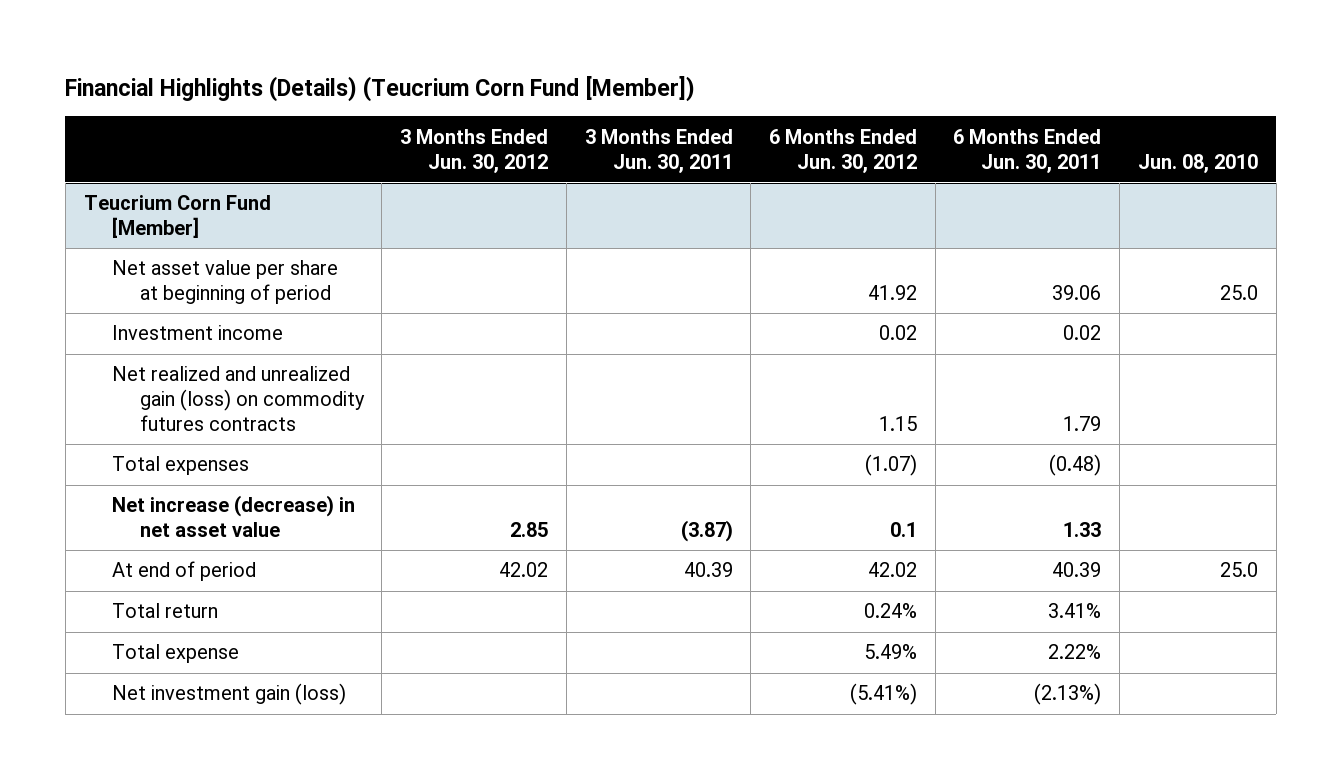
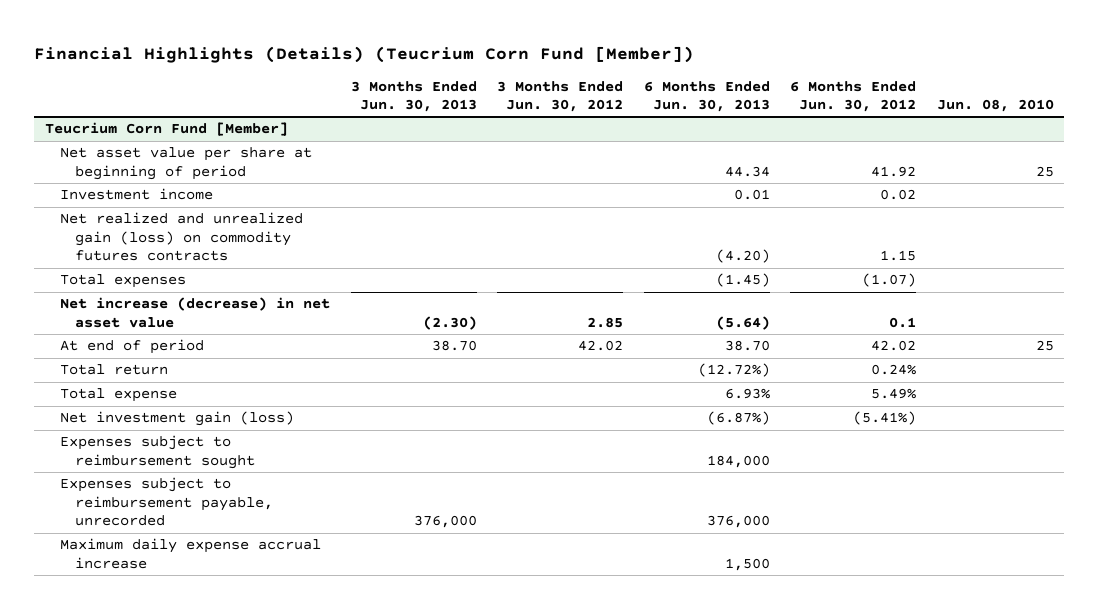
- | 3 Months Ended Jun. 30, 2012 | 3 Months Ended Jun. 30, 2011 | 6 Months Ended Jun. 30, 2012 | 6 Months Ended Jun. 30, 2011 | Jun. 08, 2010
+ | 3 Months Ended Jun. 30, 2013 | 3 Months Ended Jun. 30, 2012 | 6 Months Ended Jun. 30, 2013 | 6 Months Ended Jun. 30, 2012 | Jun. 08, 2010
@ Teucrium Corn Fund [Member]
- Net asset value per share at beginning of period | | | 41.92 | 39.06 | 25.0
+ Net asset value per share at beginning of period | | | 44.34 | 41.92 | 25
- At end of period | 42.02 | 40.39 | 42.02 | 40.39 | 25.0
+ At end of period | 38.70 | 42.02 | 38.70 | 42.02 | 25
+ Expenses subject to reimbursement sought | | | 184,000 | |
+ Expenses subject to reimbursement payable, unrecorded | 376,000 | | 376,000 | |
+ Maximum daily expense accrual increase | | | 1,500 | |

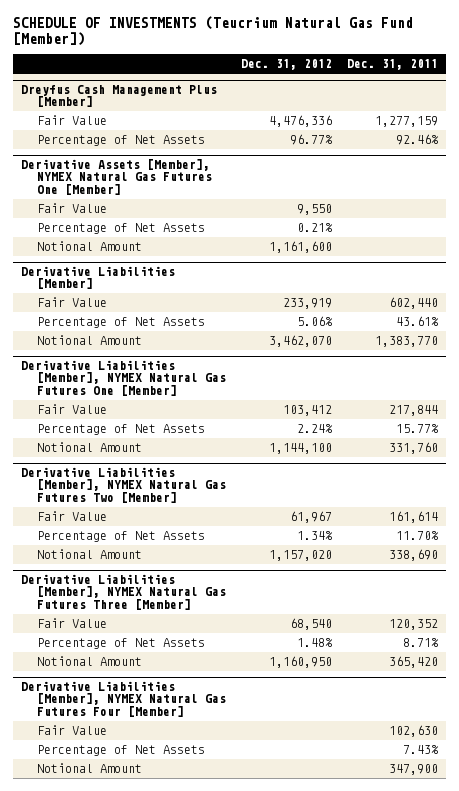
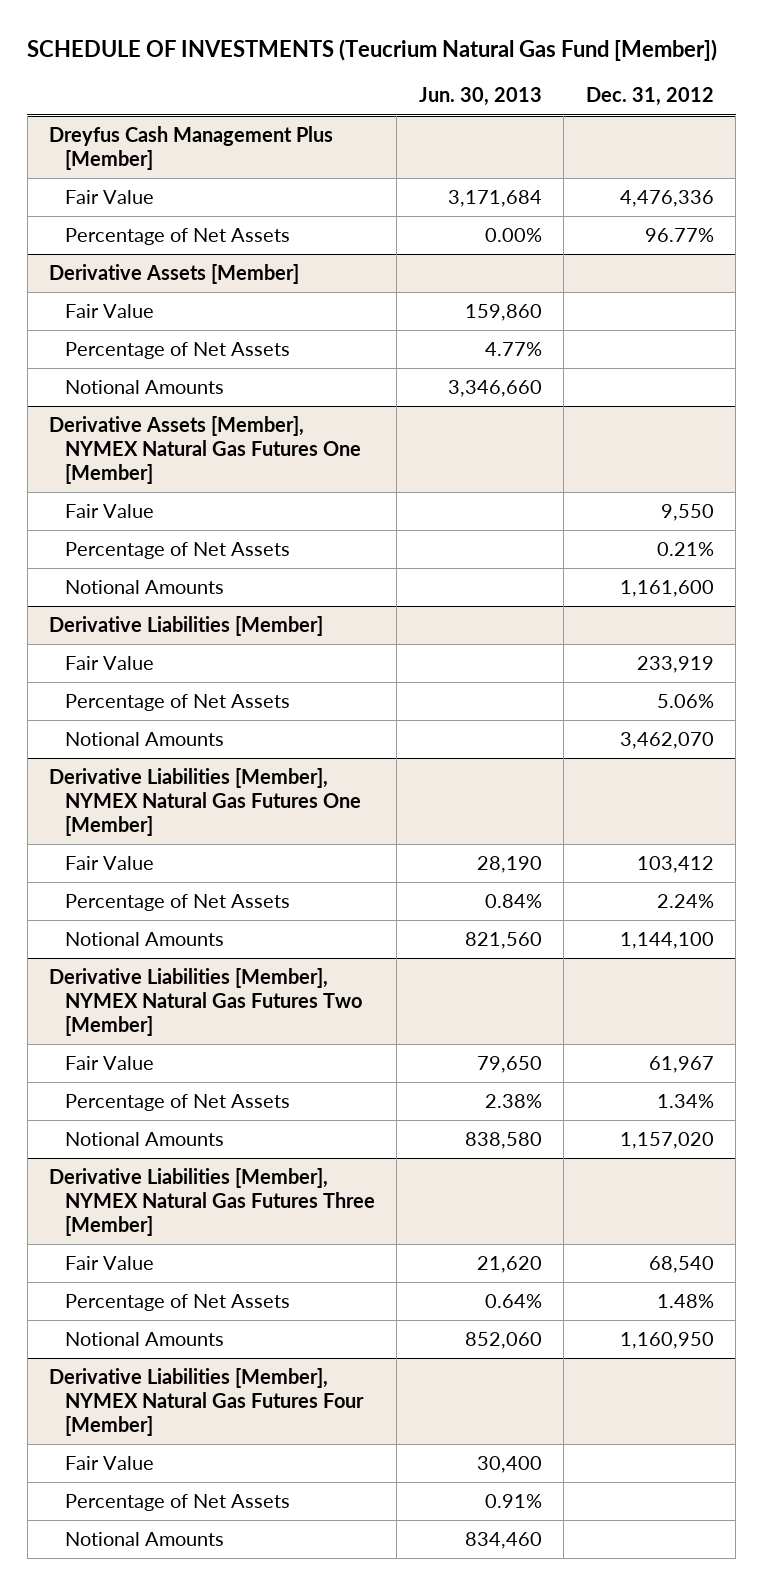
- | Dec. 31, 2012 | Dec. 31, 2011
+ | Jun. 30, 2013 | Dec. 31, 2012
+ Derivative Assets [Member]
+ Fair Value | 159,860 |
+ Percentage of Net Assets | 4.77% |
+ Notional Amounts | 3,346,660 |
@ Derivative Assets [Member], NYMEX Natural Gas Futures One [Member]
- Notional Amount | 1,161,600 |
+ Notional Amounts | | 1,161,600
@ Derivative Liabilities [Member]
- Notional Amount | 3,462,070 | 1,383,770
+ Notional Amounts | | 3,462,070
@ Derivative Liabilities [Member], NYMEX Natural Gas Futures One [Member]
- Notional Amount | 1,144,100 | 331,760
+ Notional Amounts | 821,560 | 1,144,100
@ Derivative Liabilities [Member], NYMEX Natural Gas Futures Two [Member]
- Notional Amount | 1,157,020 | 338,690
+ Notional Amounts | 838,580 | 1,157,020
@ Derivative Liabilities [Member], NYMEX Natural Gas Futures Three [Member]
- Notional Amount | 1,160,950 | 365,420
+ Notional Amounts | 852,060 | 1,160,950
@ Derivative Liabilities [Member], NYMEX Natural Gas Futures Four [Member]
- Notional Amount | | 347,900
+ Notional Amounts | 834,460 |

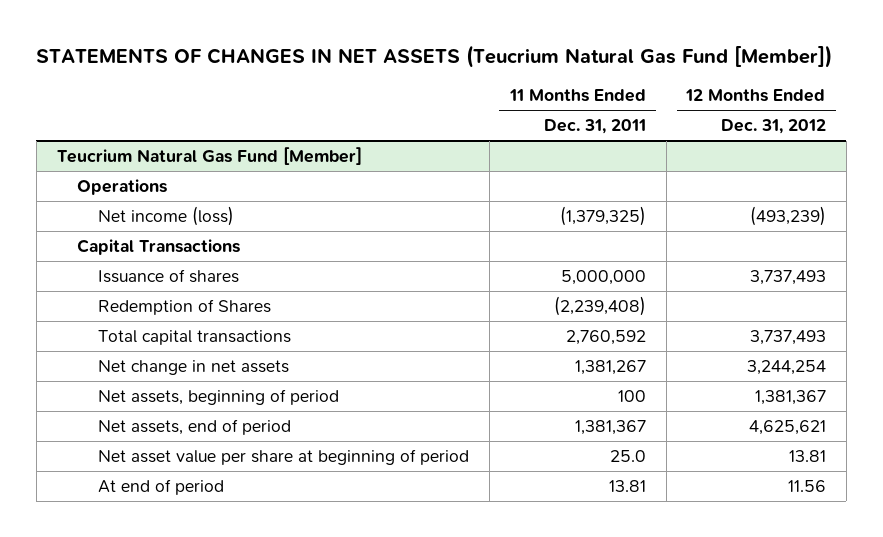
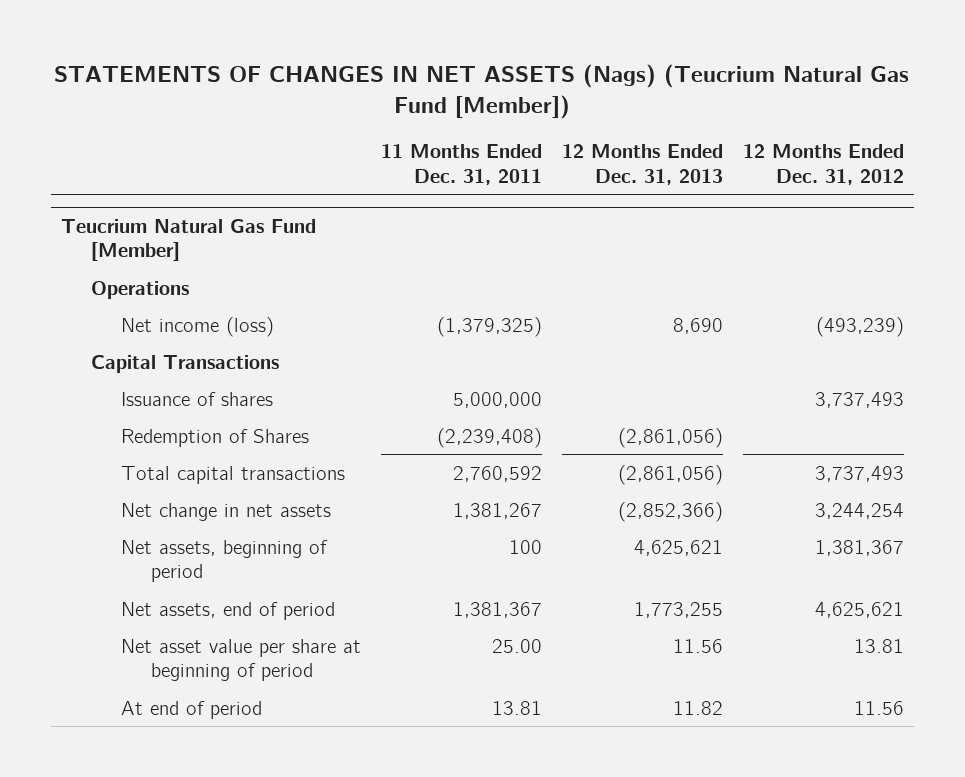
- STATEMENTS OF CHANGES IN NET ASSETS (Teucrium Natural Gas Fund [Member])
+ STATEMENTS OF CHANGES IN NET ASSETS (Nags) (Teucrium Natural Gas Fund [Member])
- | 11 Months Ended Dec. 31, 2011 | 12 Months Ended Dec. 31, 2012
+ | 11 Months Ended Dec. 31, 2011 | 12 Months Ended Dec. 31, 2013 | 12 Months Ended Dec. 31, 2012
@ Teucrium Natural Gas Fund [Member]
- Net asset value per share at beginning of period | 25.0 | 13.81
+ Net asset value per share at beginning of period | 25.00 | 11.56 | 13.81

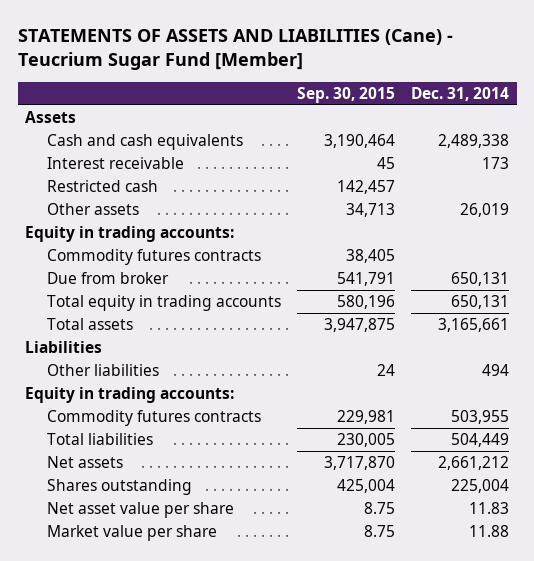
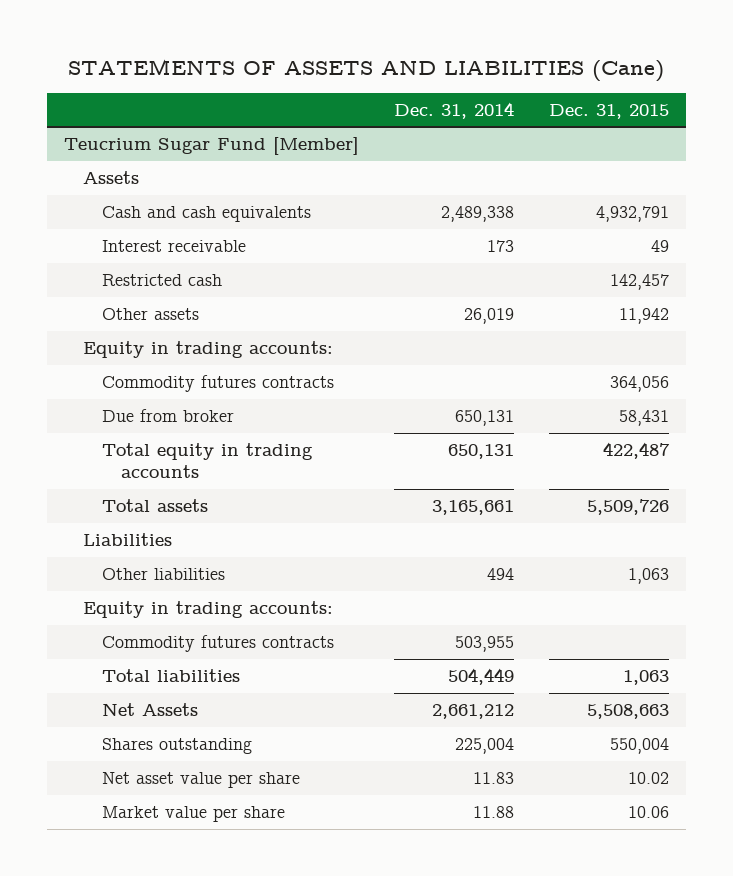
- STATEMENTS OF ASSETS AND LIABILITIES (Cane) - Teucrium Sugar Fund [Member]
+ STATEMENTS OF ASSETS AND LIABILITIES (Cane)
- | Sep. 30, 2015 | Dec. 31, 2014
+ | Dec. 31, 2014 | Dec. 31, 2015
+ Teucrium Sugar Fund [Member]
- Net assets | 3,717,870 | 2,661,212
+ Net Assets | 2,661,212 | 5,508,663

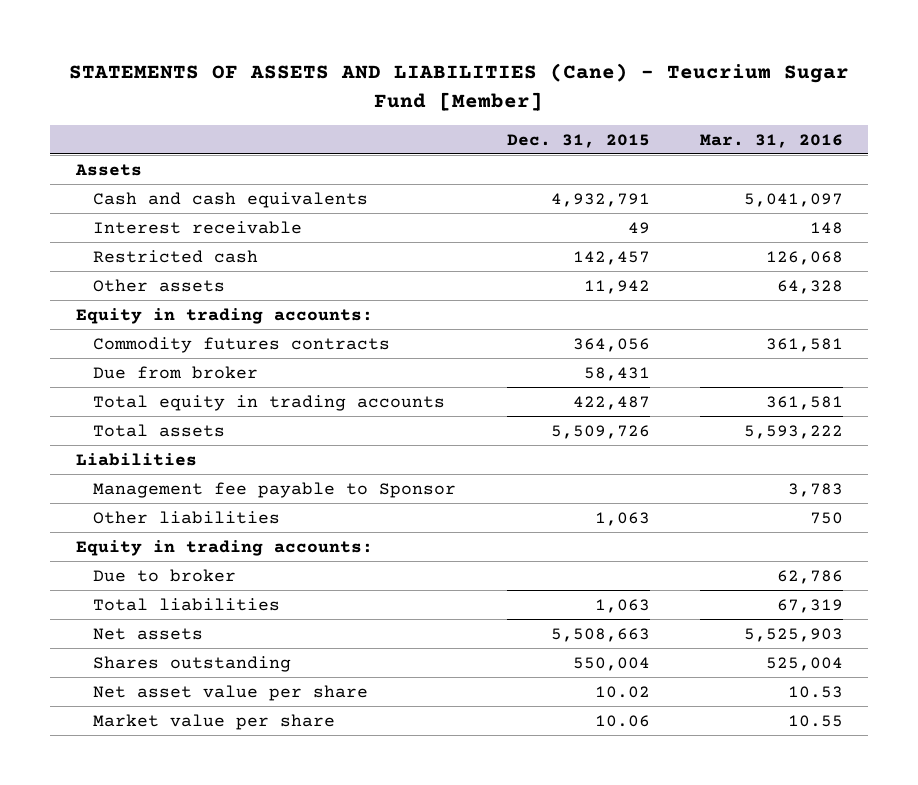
- STATEMENTS OF ASSETS AND LIABILITIES (Cane)
+ STATEMENTS OF ASSETS AND LIABILITIES (Cane) - Teucrium Sugar Fund [Member]
- | Dec. 31, 2014 | Dec. 31, 2015
+ | Dec. 31, 2015 | Mar. 31, 2016
- Teucrium Sugar Fund [Member]
+ Management fee payable to Sponsor | | 3,783
- Commodity futures contracts | 503,955 |
+ Due to broker | | 62,786
- Net Assets | 2,661,212 | 5,508,663
+ Net assets | 5,508,663 | 5,525,903

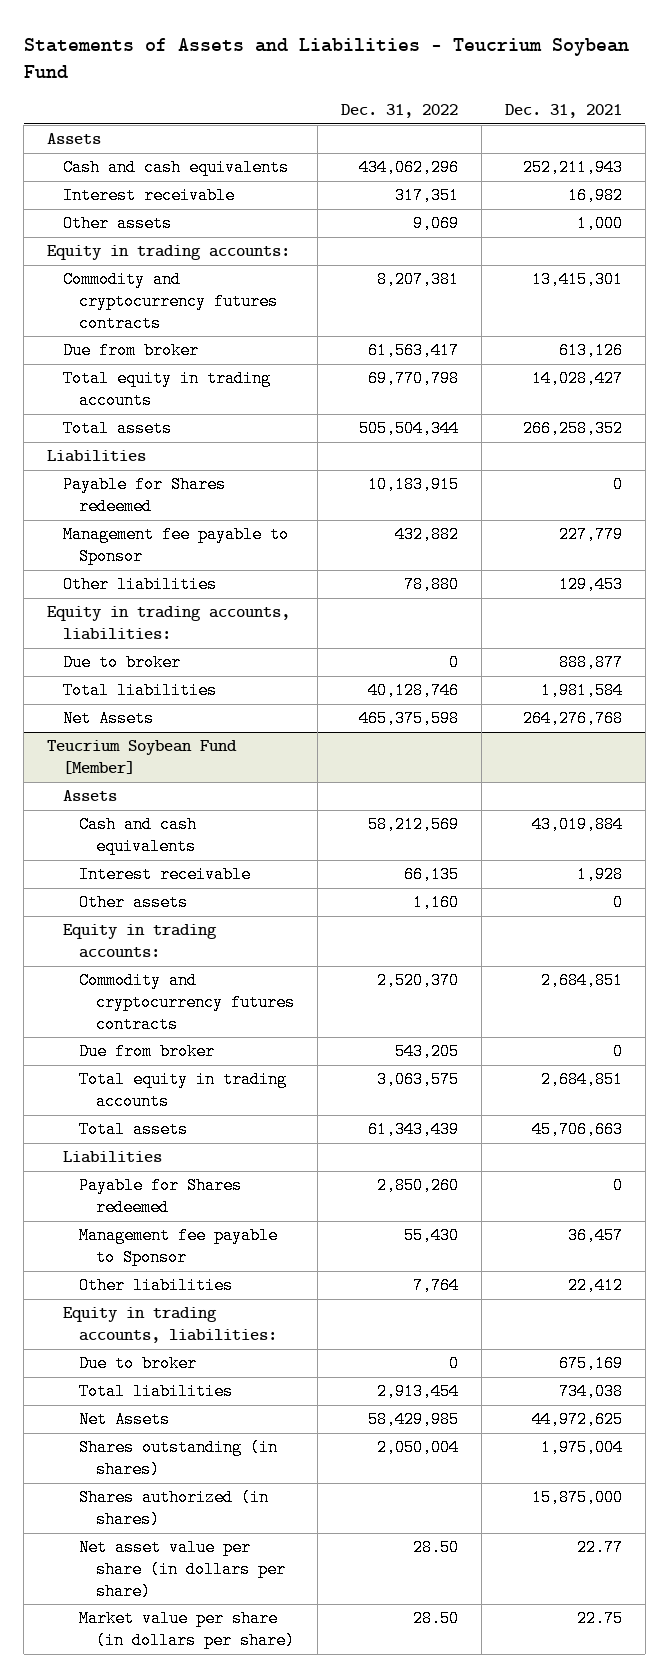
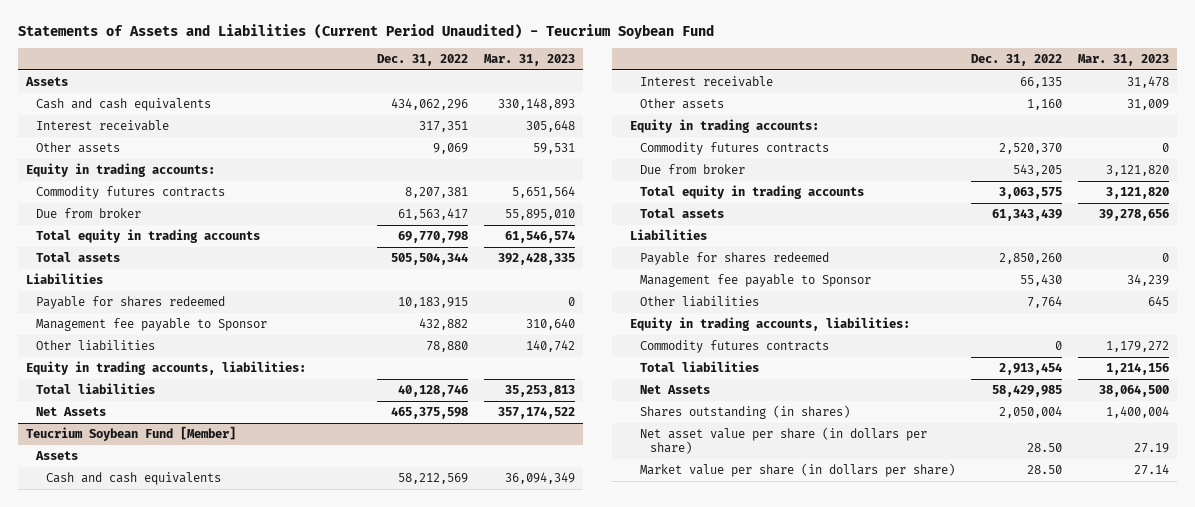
- Statements of Assets and Liabilities - Teucrium Soybean Fund
+ Statements of Assets and Liabilities (Current Period Unaudited) - Teucrium Soybean Fund
- | Dec. 31, 2022 | Dec. 31, 2021
+ | Dec. 31, 2022 | Mar. 31, 2023
- Commodity and cryptocurrency futures contracts | 8,207,381 | 13,415,301
+ Commodity futures contracts | 8,207,381 | 5,651,564
- Payable for Shares redeemed | 10,183,915 | 0
+ Payable for shares redeemed | 10,183,915 | 0
- Due to broker | 0 | 888,877
@ Teucrium Soybean Fund [Member]
- Commodity and cryptocurrency futures contracts | 2,520,370 | 2,684,851
+ Commodity futures contracts | 2,520,370 | 0
- Payable for Shares redeemed | 2,850,260 | 0
+ Payable for shares redeemed | 2,850,260 | 0
- Due to broker | 0 | 675,169
+ Commodity futures contracts | 0 | 1,179,272
- Shares authorized (in shares) | | 15,875,000

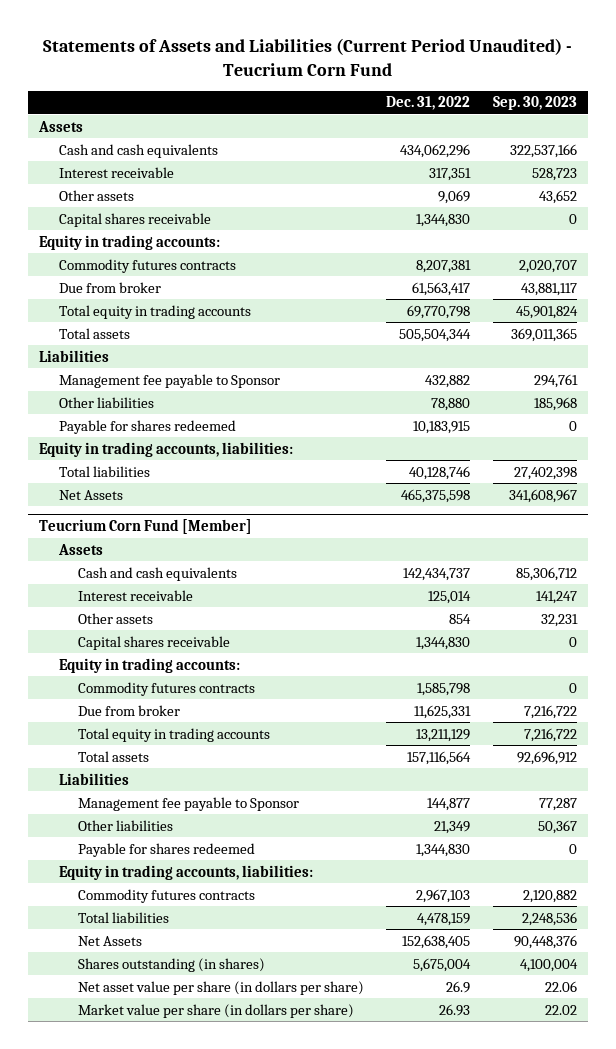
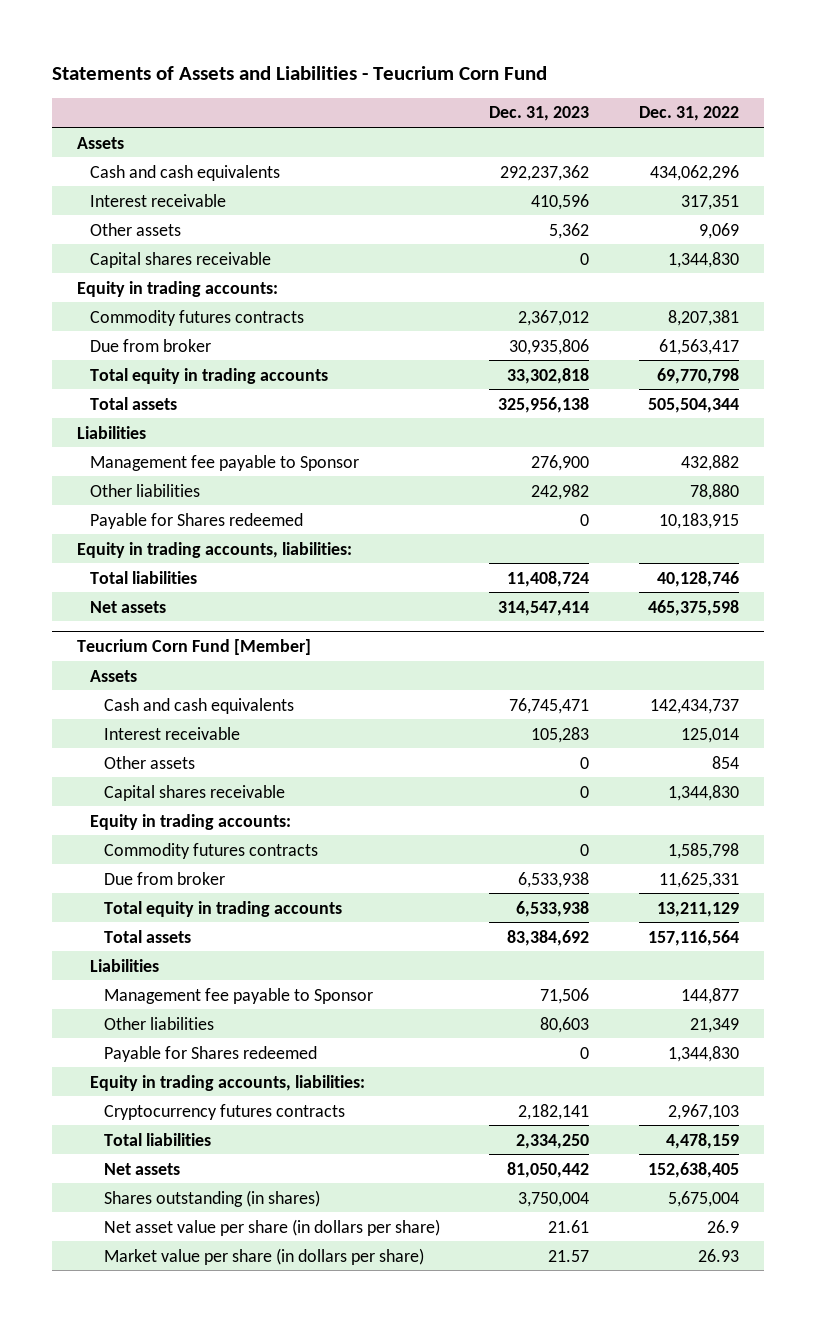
- Statements of Assets and Liabilities (Current Period Unaudited) - Teucrium Corn Fund
+ Statements of Assets and Liabilities - Teucrium Corn Fund
- | Dec. 31, 2022 | Sep. 30, 2023
+ | Dec. 31, 2023 | Dec. 31, 2022
- Payable for shares redeemed | 10,183,915 | 0
+ Payable for Shares redeemed | 0 | 10,183,915
- Net Assets | 465,375,598 | 341,608,967
+ Net assets | 314,547,414 | 465,375,598
@ Teucrium Corn Fund [Member]
- Payable for shares redeemed | 1,344,830 | 0
+ Payable for Shares redeemed | 0 | 1,344,830
- Commodity futures contracts | 2,967,103 | 2,120,882
+ Cryptocurrency futures contracts | 2,182,141 | 2,967,103
- Net Assets | 152,638,405 | 90,448,376
+ Net assets | 81,050,442 | 152,638,405

